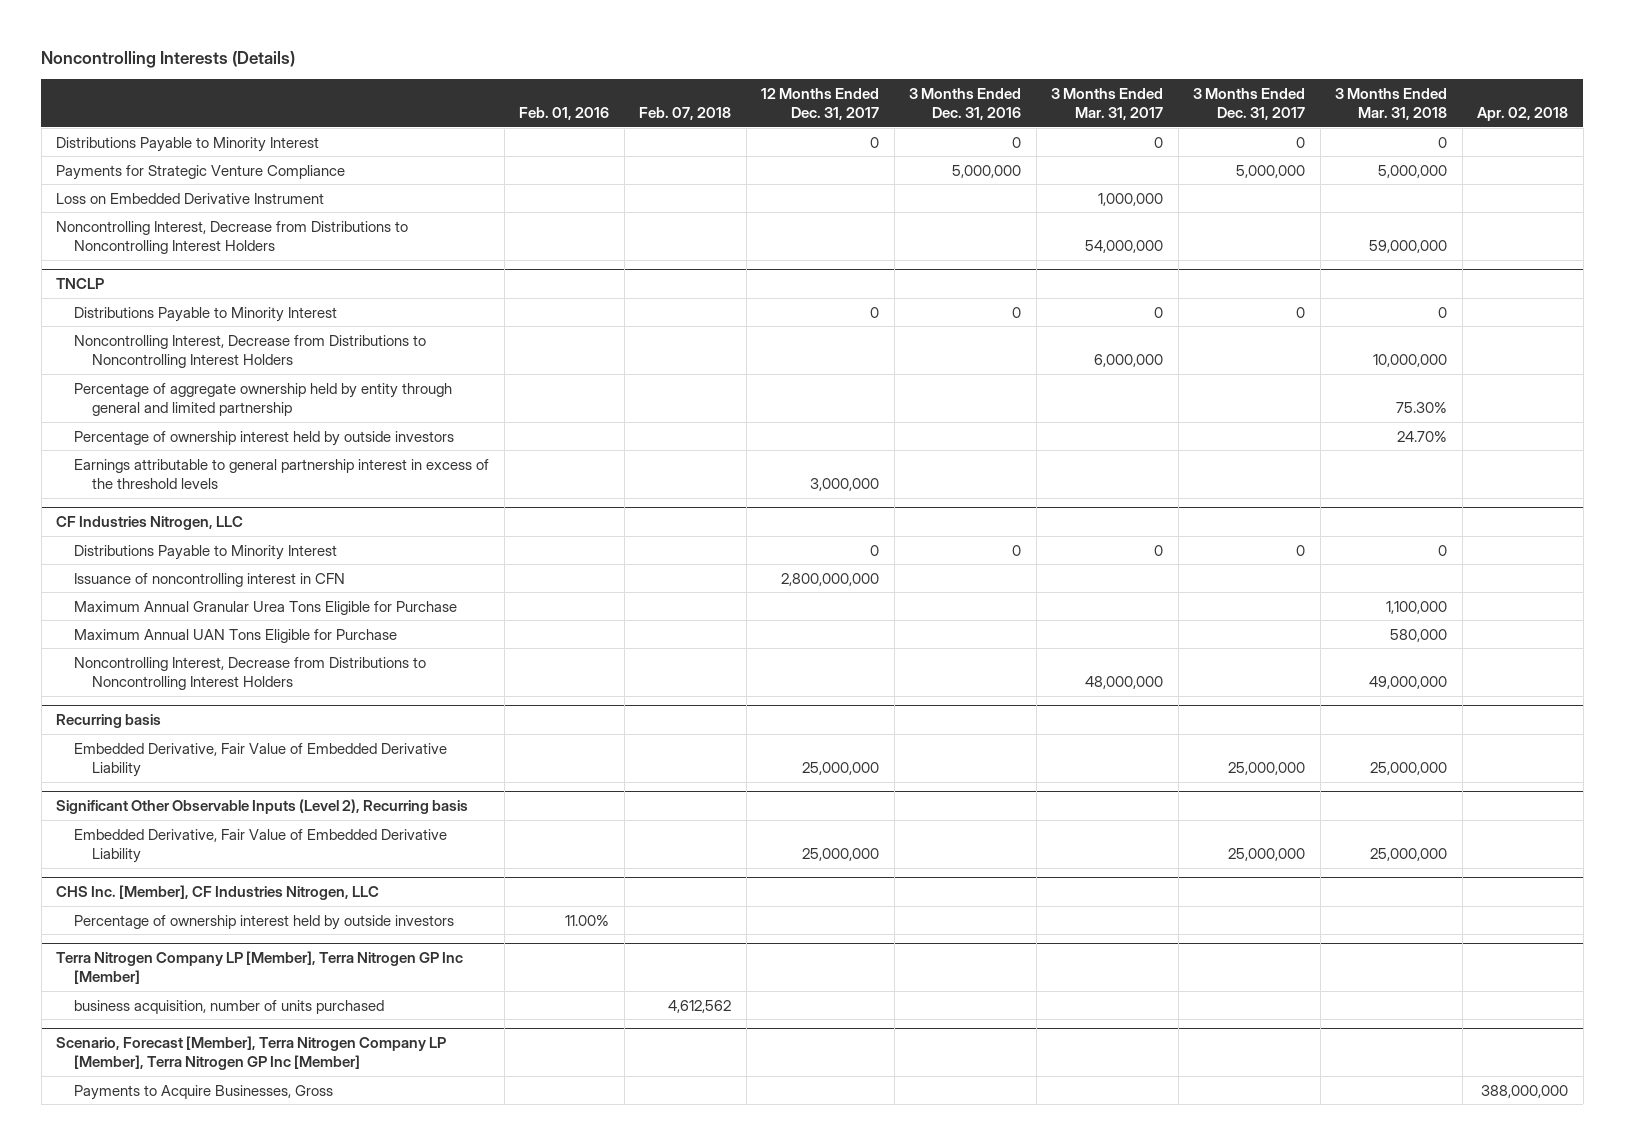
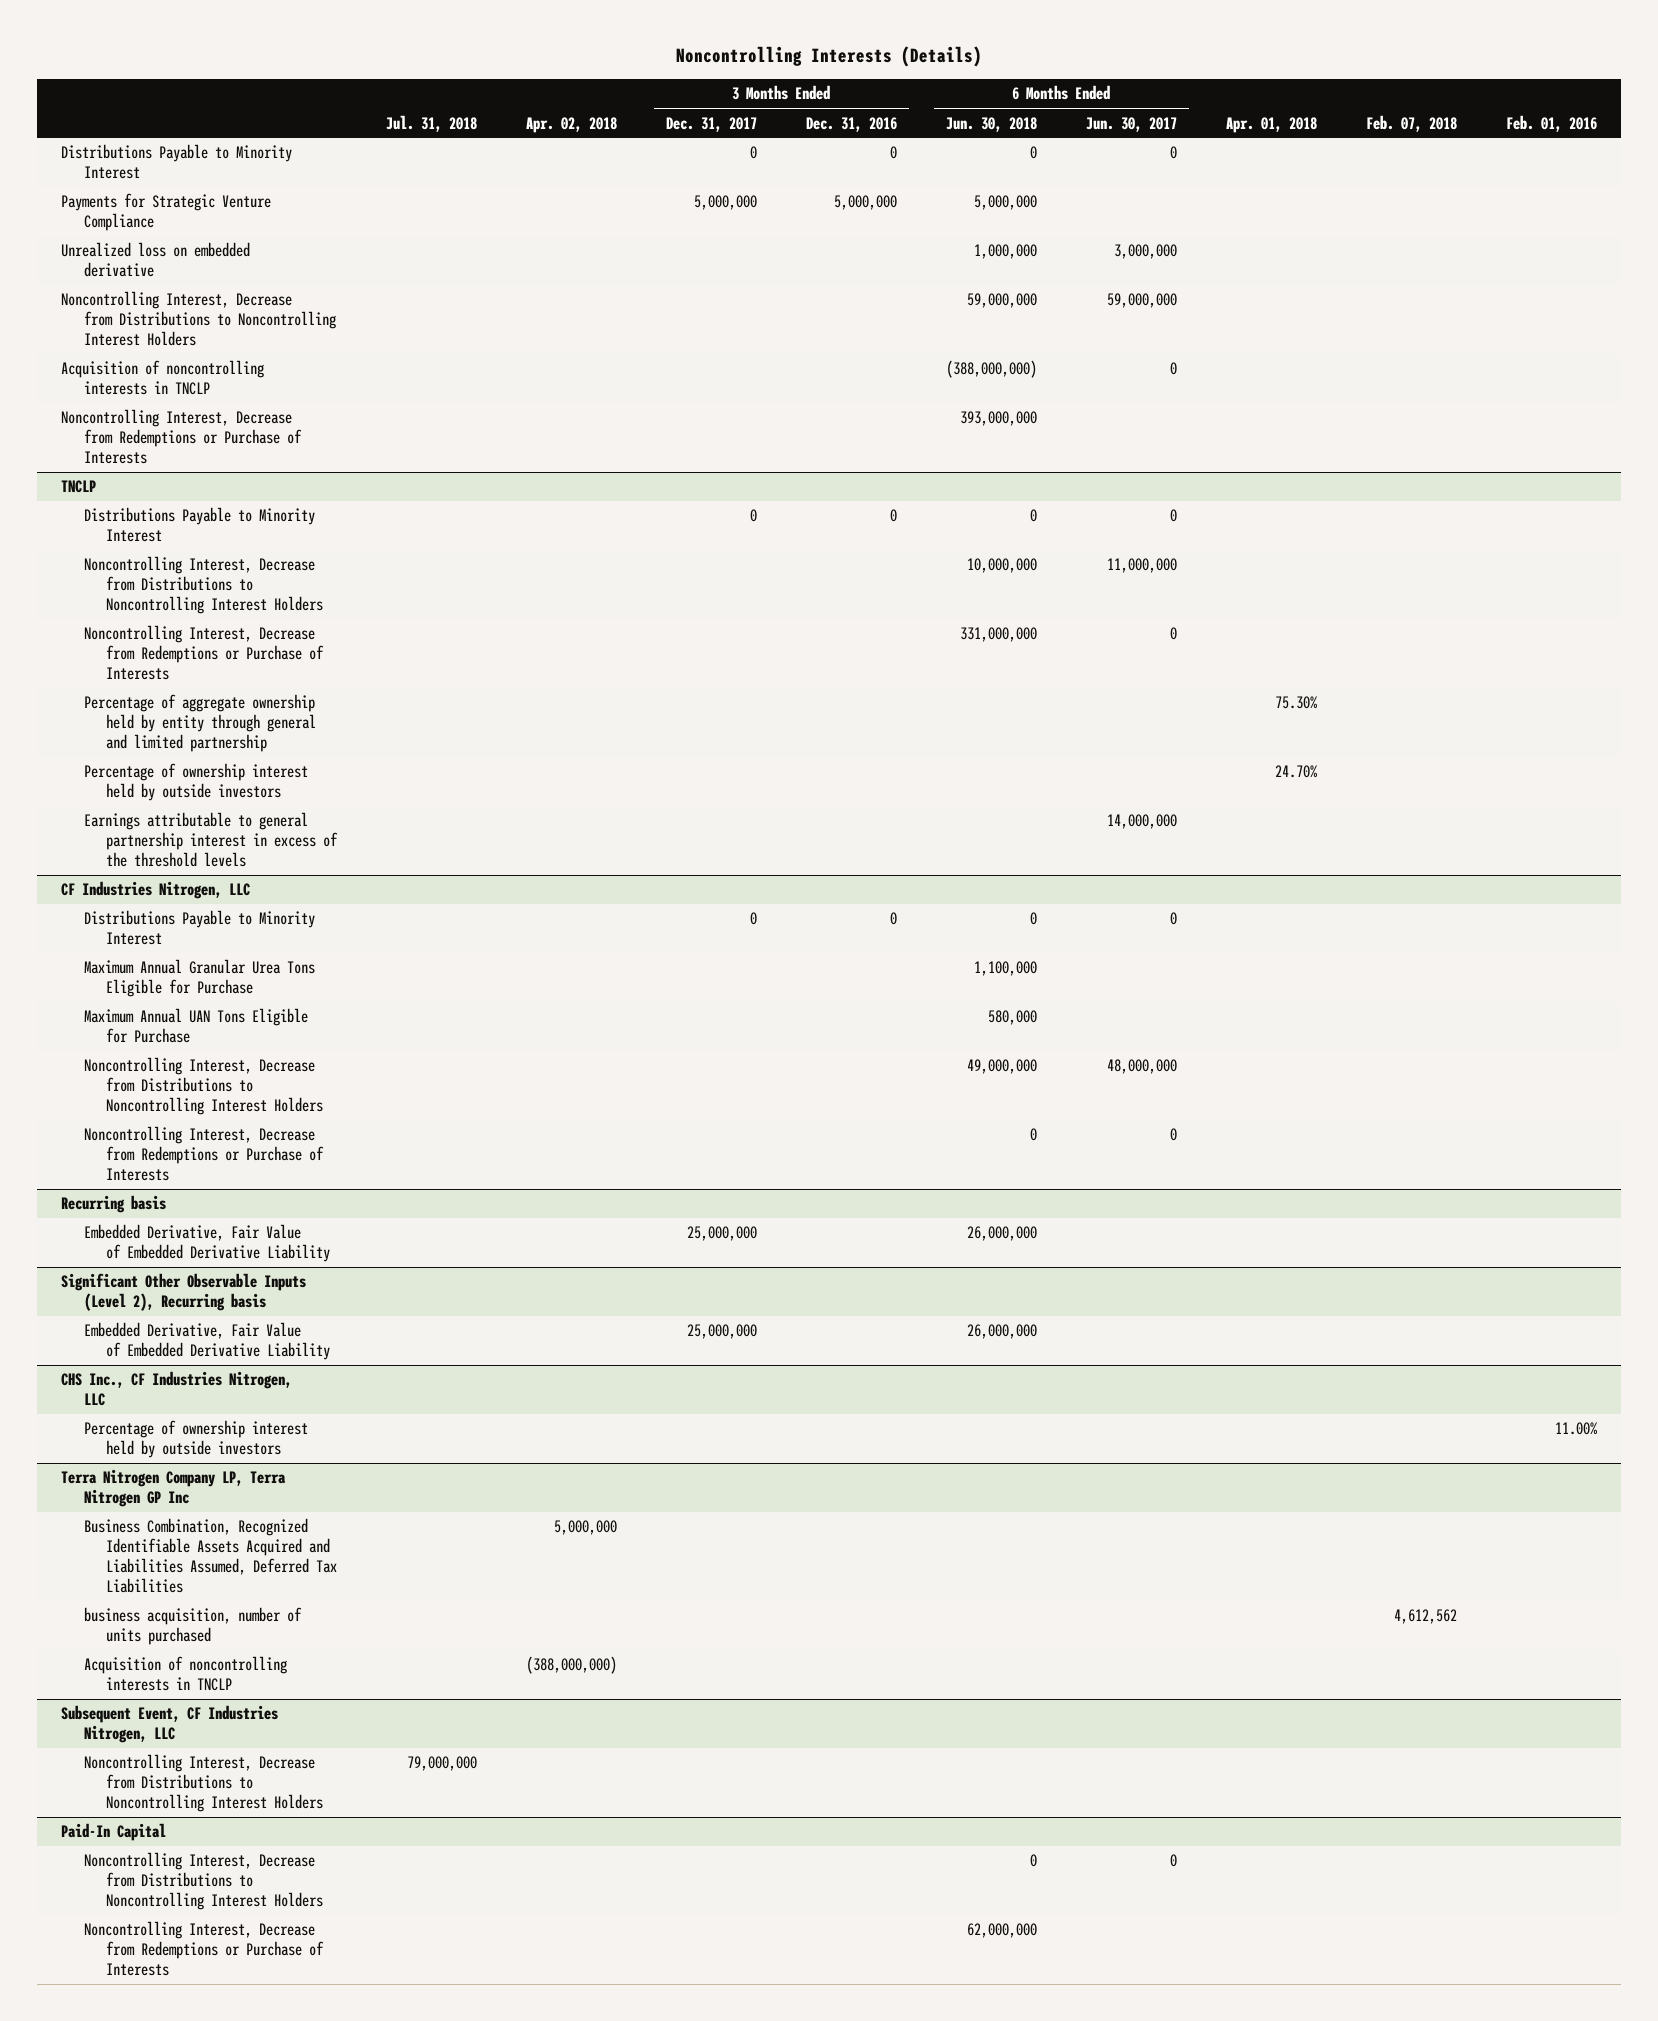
- | Feb. 01, 2016 | Feb. 07, 2018 | 12 Months Ended Dec. 31, 2017 | 3 Months Ended Dec. 31, 2016 | 3 Months Ended Mar. 31, 2017 | 3 Months Ended Dec. 31, 2017 | 3 Months Ended Mar. 31, 2018 | Apr. 02, 2018
+ | Jul. 31, 2018 | Apr. 02, 2018 | 3 Months Ended Dec. 31, 2017 | 3 Months Ended Dec. 31, 2016 | 6 Months Ended Jun. 30, 2018 | 6 Months Ended Jun. 30, 2017 | Apr. 01, 2018 | Feb. 07, 2018 | Feb. 01, 2016
- Loss on Embedded Derivative Instrument | | | | | 1,000,000 | | |
+ Unrealized loss on embedded derivative | | | | | 1,000,000 | 3,000,000 | | |
+ Acquisition of noncontrolling interests in TNCLP | | | | | (388,000,000) | 0 | | |
+ Noncontrolling Interest, Decrease from Redemptions or Purchase of Interests | | | | | 393,000,000 | | | |
@ TNCLP
+ Noncontrolling Interest, Decrease from Redemptions or Purchase of Interests | | | | | 331,000,000 | 0 | | |
@ CF Industries Nitrogen, LLC
- Issuance of noncontrolling interest in CFN | | | 2,800,000,000 | | | | |
+ Noncontrolling Interest, Decrease from Redemptions or Purchase of Interests | | | | | 0 | 0 | | |
- CHS Inc. [Member], CF Industries Nitrogen, LLC
+ CHS Inc., CF Industries Nitrogen, LLC
- Terra Nitrogen Company LP [Member], Terra Nitrogen GP Inc [Member]
+ Terra Nitrogen Company LP, Terra Nitrogen GP Inc
+ Business Combination, Recognized Identifiable Assets Acquired and Liabilities Assumed, Deferred Tax Liabilities | | 5,000,000 | | | | | | |
- Scenario, Forecast [Member], Terra Nitrogen Company LP [Member], Terra Nitrogen GP Inc [Member]
- Payments to Acquire Businesses, Gross | | | | | | | | 388,000,000
+ Acquisition of noncontrolling interests in TNCLP | | (388,000,000) | | | | | | |
+ Subsequent Event, CF Industries Nitrogen, LLC
+ Noncontrolling Interest, Decrease from Distributions to Noncontrolling Interest Holders | 79,000,000 | | | | | | | |
+ Paid-In Capital
+ Noncontrolling Interest, Decrease from Distributions to Noncontrolling Interest Holders | | | | | 0 | 0 | | |
+ Noncontrolling Interest, Decrease from Redemptions or Purchase of Interests | | | | | 62,000,000 | | | |

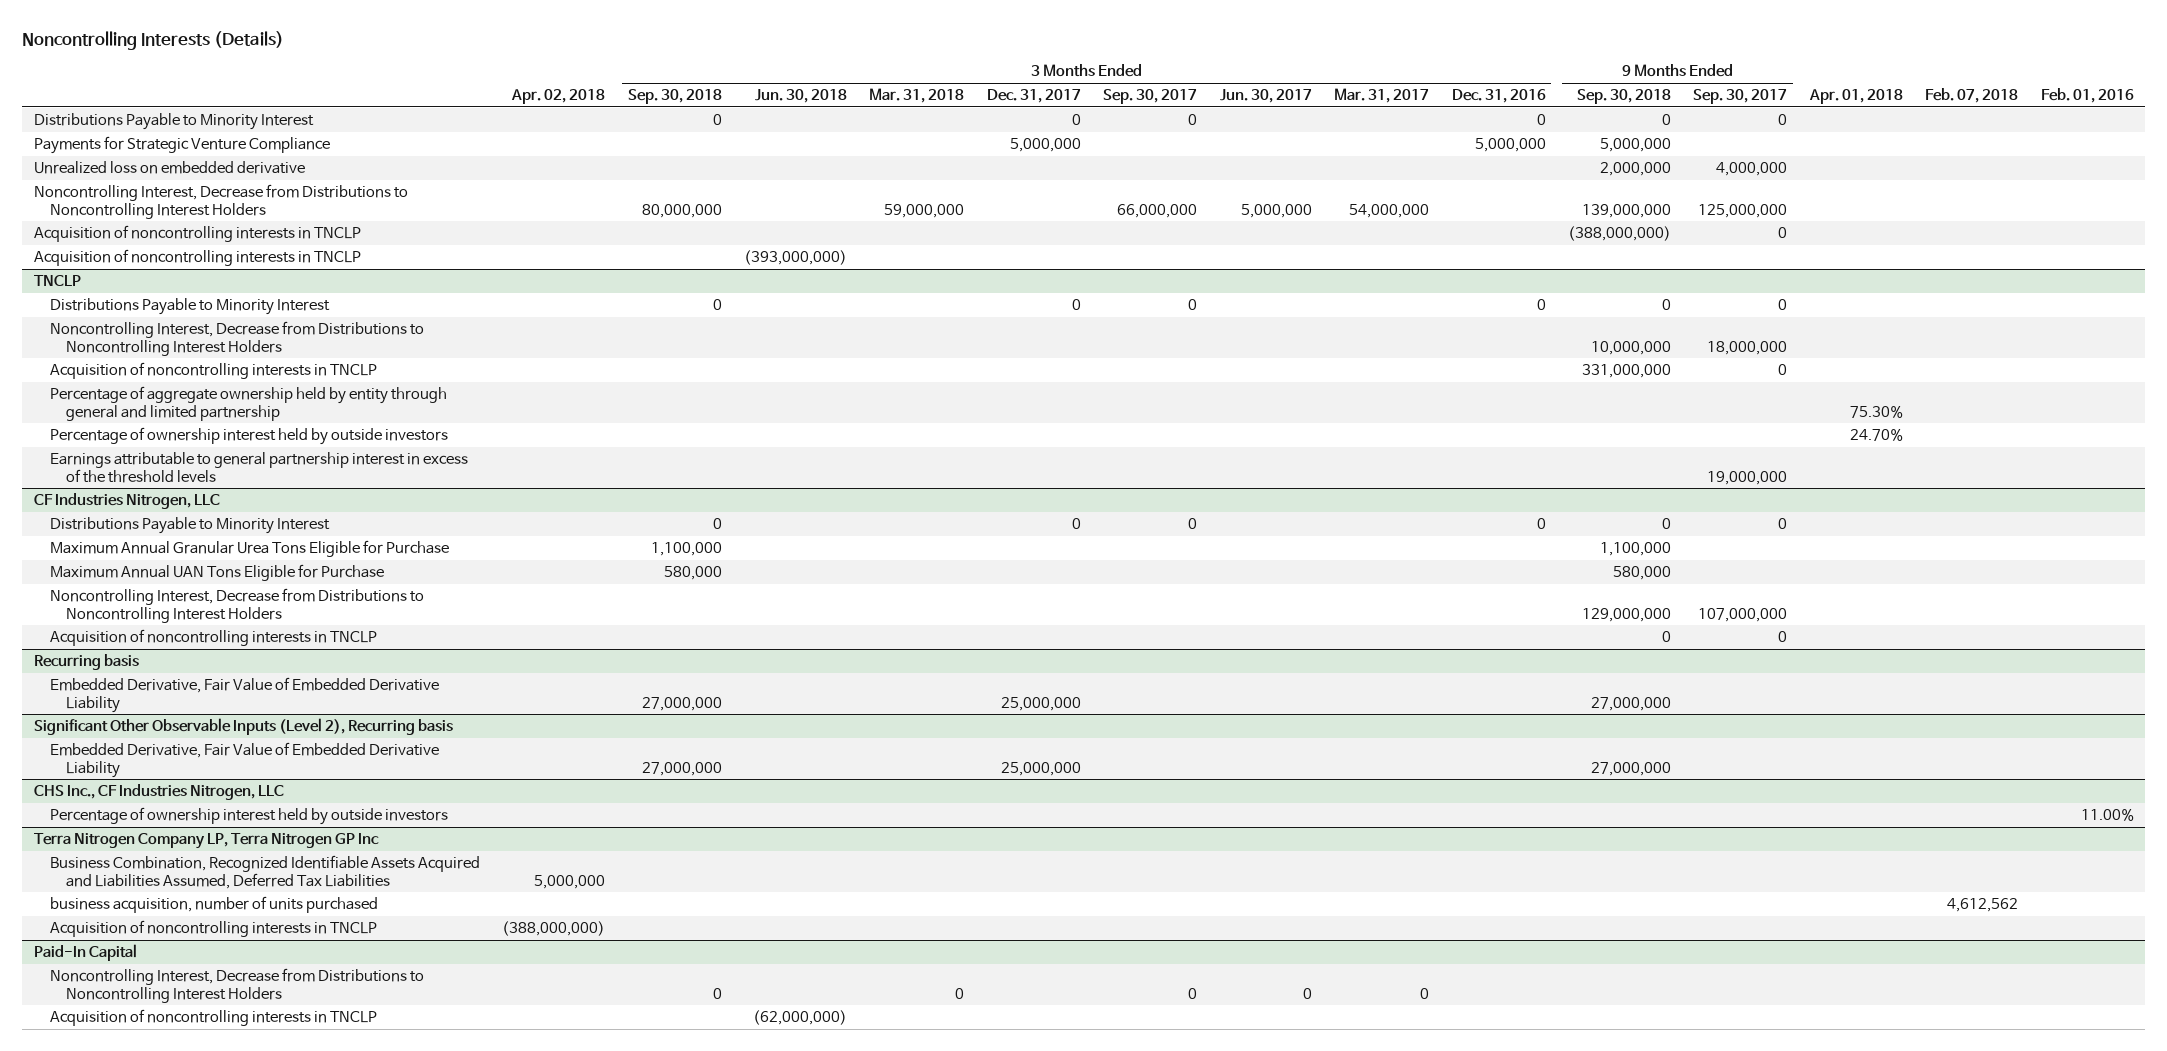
- | Jul. 31, 2018 | Apr. 02, 2018 | 3 Months Ended Dec. 31, 2017 | 3 Months Ended Dec. 31, 2016 | 6 Months Ended Jun. 30, 2018 | 6 Months Ended Jun. 30, 2017 | Apr. 01, 2018 | Feb. 07, 2018 | Feb. 01, 2016
+ | Apr. 02, 2018 | 3 Months Ended Sep. 30, 2018 | 3 Months Ended Jun. 30, 2018 | 3 Months Ended Mar. 31, 2018 | 3 Months Ended Dec. 31, 2017 | 3 Months Ended Sep. 30, 2017 | 3 Months Ended Jun. 30, 2017 | 3 Months Ended Mar. 31, 2017 | 3 Months Ended Dec. 31, 2016 | 9 Months Ended Sep. 30, 2018 | 9 Months Ended Sep. 30, 2017 | Apr. 01, 2018 | Feb. 07, 2018 | Feb. 01, 2016
- Noncontrolling Interest, Decrease from Redemptions or Purchase of Interests | | | | | 393,000,000 | | | |
+ Acquisition of noncontrolling interests in TNCLP | | | (393,000,000) | | | | | | | | | | |
@ TNCLP
- Noncontrolling Interest, Decrease from Redemptions or Purchase of Interests | | | | | 331,000,000 | 0 | | |
+ Acquisition of noncontrolling interests in TNCLP | | | | | | | | | | 331,000,000 | 0 | | |
@ CF Industries Nitrogen, LLC
- Noncontrolling Interest, Decrease from Redemptions or Purchase of Interests | | | | | 0 | 0 | | |
+ Acquisition of noncontrolling interests in TNCLP | | | | | | | | | | 0 | 0 | | |
- Subsequent Event, CF Industries Nitrogen, LLC
- Noncontrolling Interest, Decrease from Distributions to Noncontrolling Interest Holders | 79,000,000 | | | | | | | |
@ Paid-In Capital
- Noncontrolling Interest, Decrease from Redemptions or Purchase of Interests | | | | | 62,000,000 | | | |
+ Acquisition of noncontrolling interests in TNCLP | | | (62,000,000) | | | | | | | | | | |

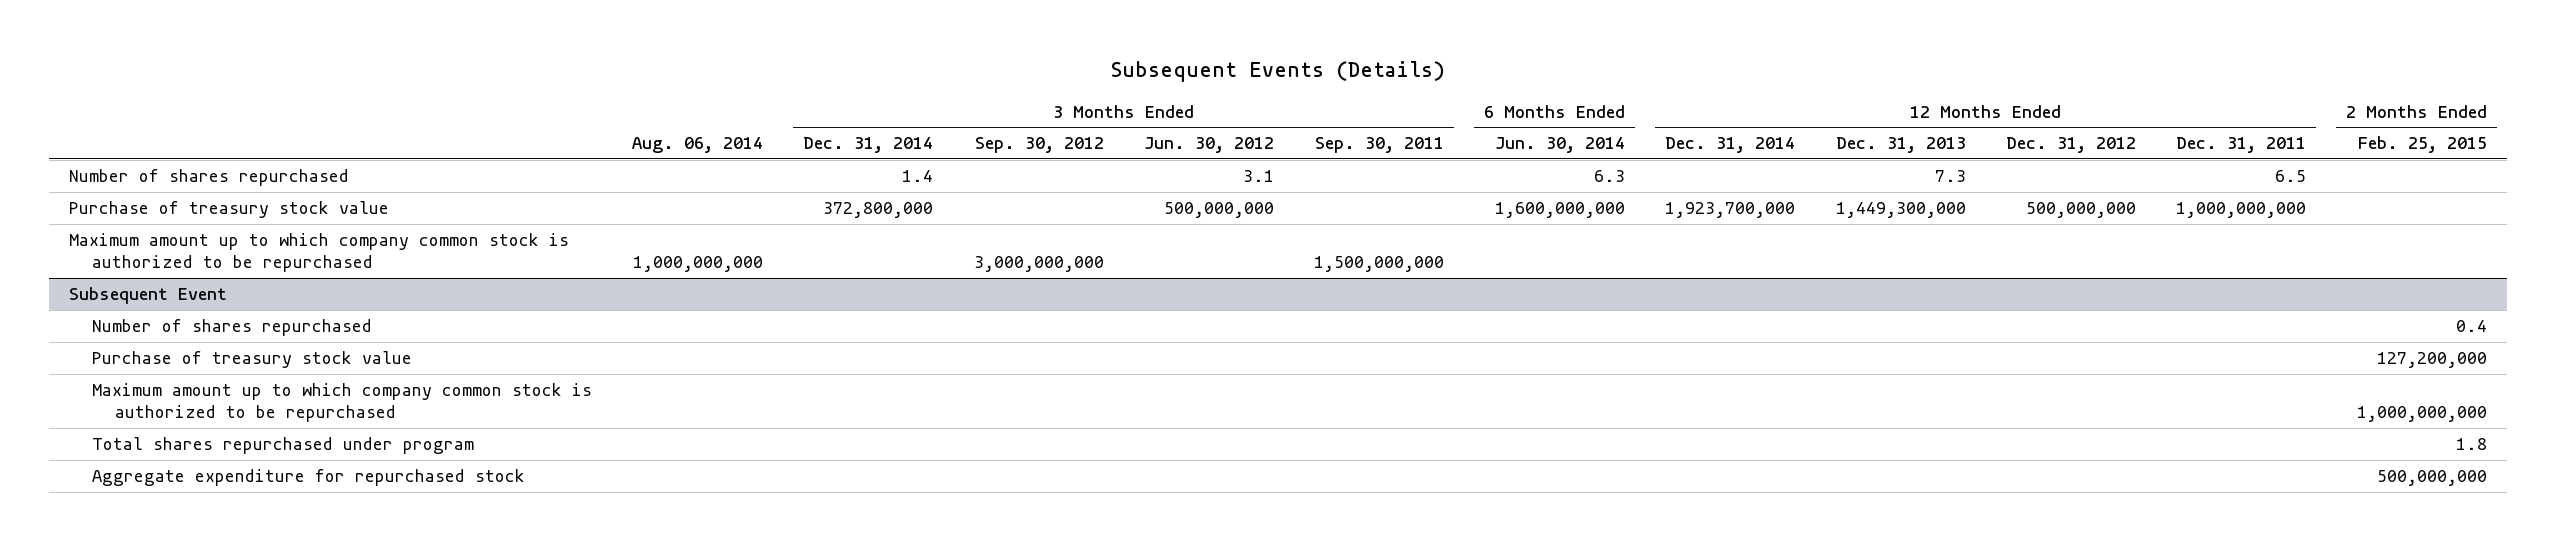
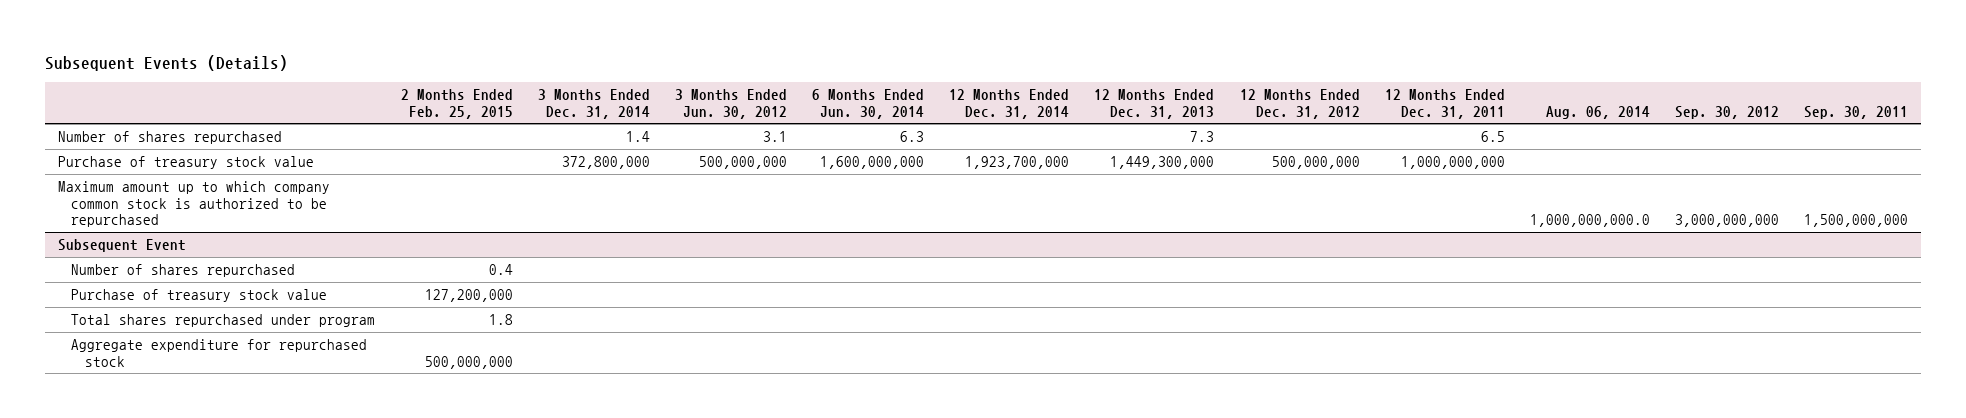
- | Aug. 06, 2014 | 3 Months Ended Dec. 31, 2014 | 3 Months Ended Sep. 30, 2012 | 3 Months Ended Jun. 30, 2012 | 3 Months Ended Sep. 30, 2011 | 6 Months Ended Jun. 30, 2014 | 12 Months Ended Dec. 31, 2014 | 12 Months Ended Dec. 31, 2013 | 12 Months Ended Dec. 31, 2012 | 12 Months Ended Dec. 31, 2011 | 2 Months Ended Feb. 25, 2015
+ | 2 Months Ended Feb. 25, 2015 | 3 Months Ended Dec. 31, 2014 | 3 Months Ended Jun. 30, 2012 | 6 Months Ended Jun. 30, 2014 | 12 Months Ended Dec. 31, 2014 | 12 Months Ended Dec. 31, 2013 | 12 Months Ended Dec. 31, 2012 | 12 Months Ended Dec. 31, 2011 | Aug. 06, 2014 | Sep. 30, 2012 | Sep. 30, 2011
- Maximum amount up to which company common stock is authorized to be repurchased | 1,000,000,000 | | 3,000,000,000 | | 1,500,000,000 | | | | | |
+ Maximum amount up to which company common stock is authorized to be repurchased | | | | | | | | | 1,000,000,000.0 | 3,000,000,000 | 1,500,000,000
@ Subsequent Event
- Maximum amount up to which company common stock is authorized to be repurchased | | | | | | | | | | | 1,000,000,000

